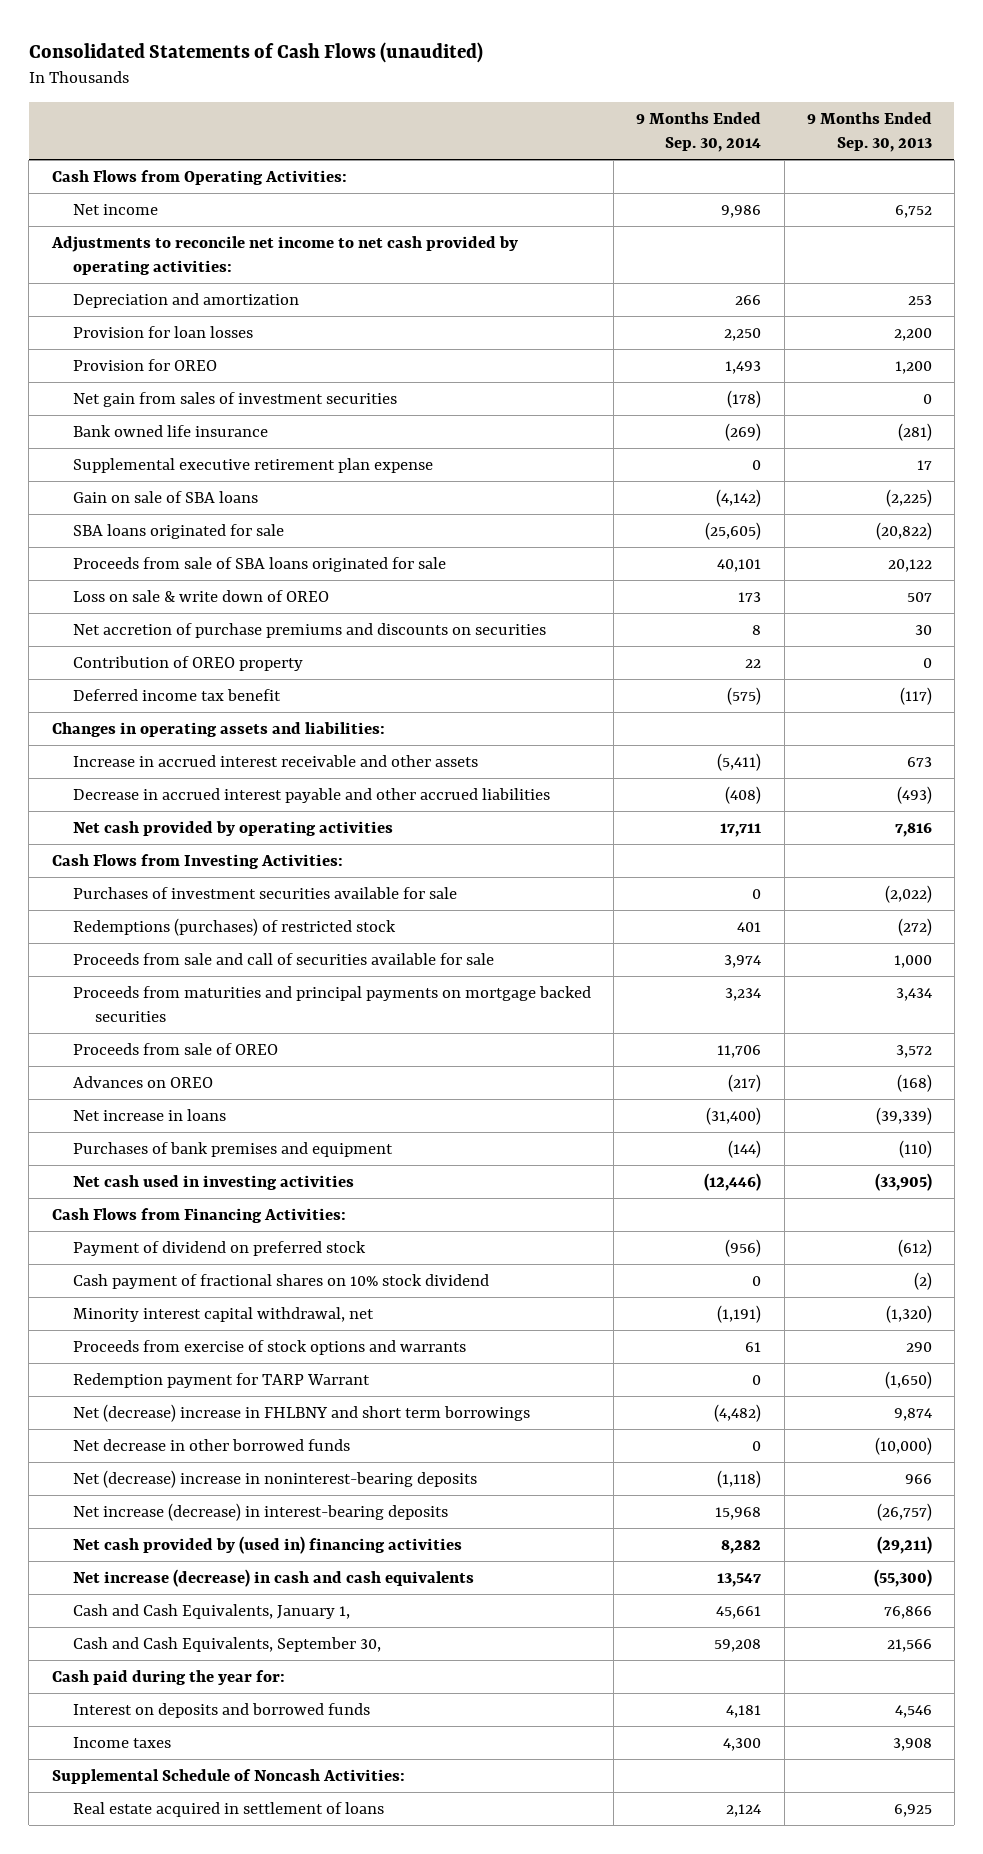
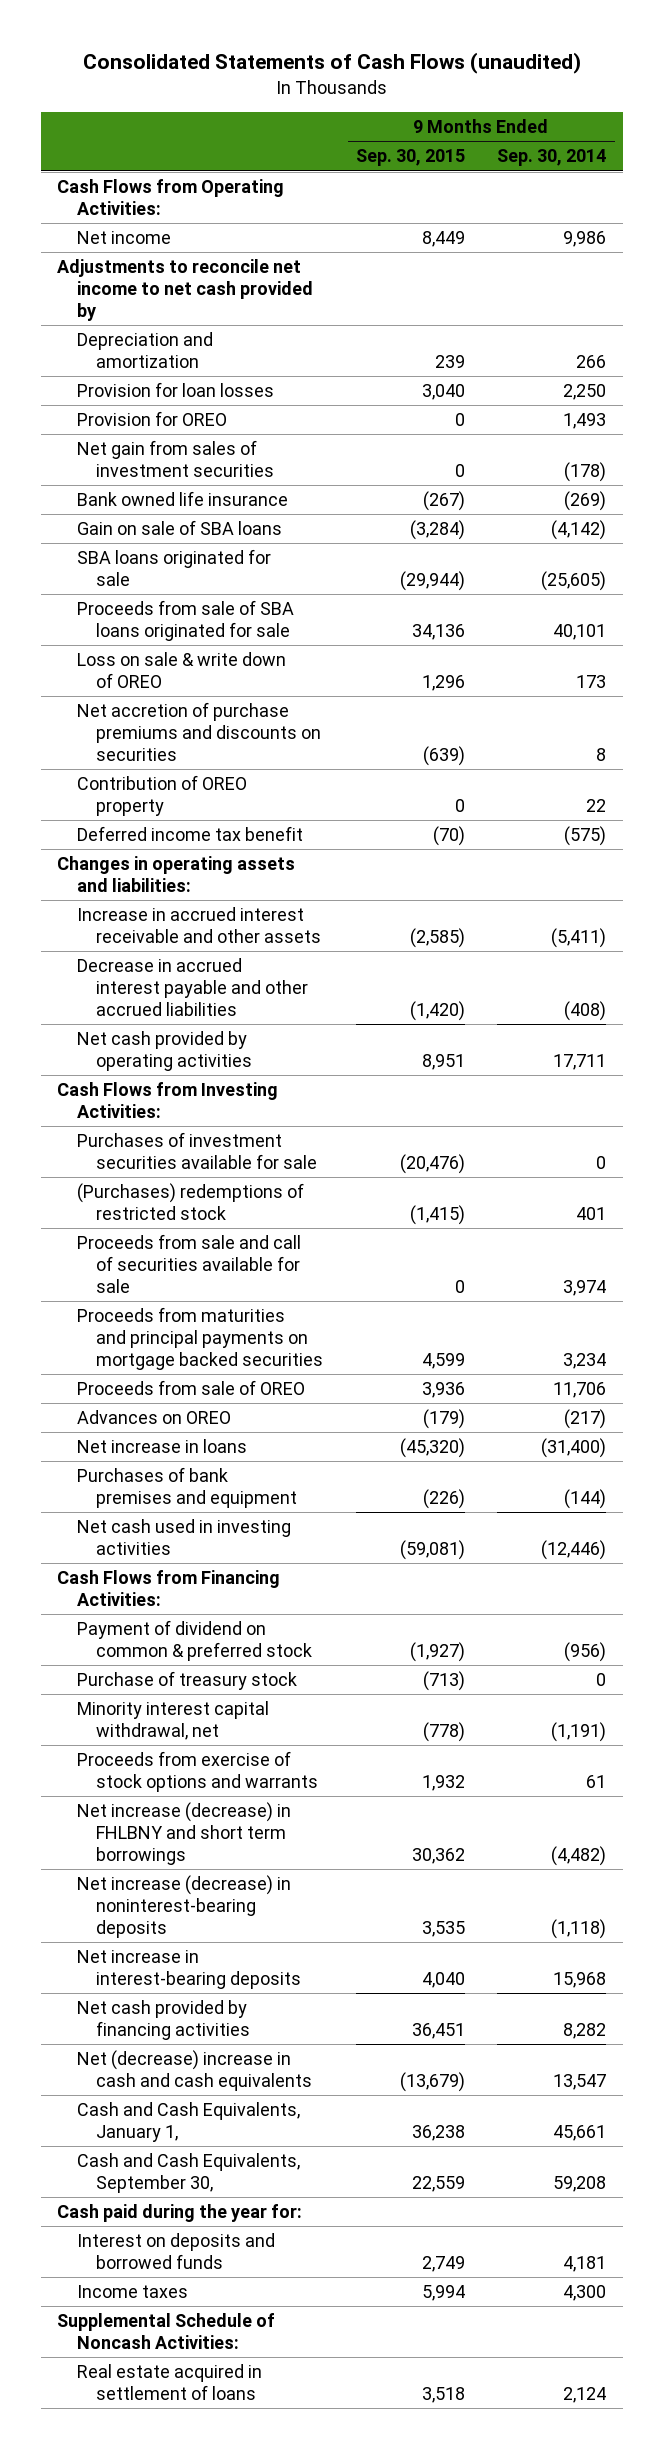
- | 9 Months Ended Sep. 30, 2014 | 9 Months Ended Sep. 30, 2013
+ | 9 Months Ended Sep. 30, 2015 | 9 Months Ended Sep. 30, 2014
- Adjustments to reconcile net income to net cash provided by operating activities:
+ Adjustments to reconcile net income to net cash provided by
- Supplemental executive retirement plan expense | 0 | 17
- Redemptions (purchases) of restricted stock | 401 | (272)
+ (Purchases) redemptions of restricted stock | (1,415) | 401
- Payment of dividend on preferred stock | (956) | (612)
- Cash payment of fractional shares on 10% stock dividend | 0 | (2)
+ Payment of dividend on common & preferred stock | (1,927) | (956)
+ Purchase of treasury stock | (713) | 0
- Redemption payment for TARP Warrant | 0 | (1,650)
- Net (decrease) increase in FHLBNY and short term borrowings | (4,482) | 9,874
- Net decrease in other borrowed funds | 0 | (10,000)
- Net (decrease) increase in noninterest-bearing deposits | (1,118) | 966
- Net increase (decrease) in interest-bearing deposits | 15,968 | (26,757)
- Net cash provided by (used in) financing activities | 8,282 | (29,211)
- Net increase (decrease) in cash and cash equivalents | 13,547 | (55,300)
+ Net increase (decrease) in FHLBNY and short term borrowings | 30,362 | (4,482)
+ Net increase (decrease) in noninterest-bearing deposits | 3,535 | (1,118)
+ Net increase in interest-bearing deposits | 4,040 | 15,968
+ Net cash provided by financing activities | 36,451 | 8,282
+ Net (decrease) increase in cash and cash equivalents | (13,679) | 13,547

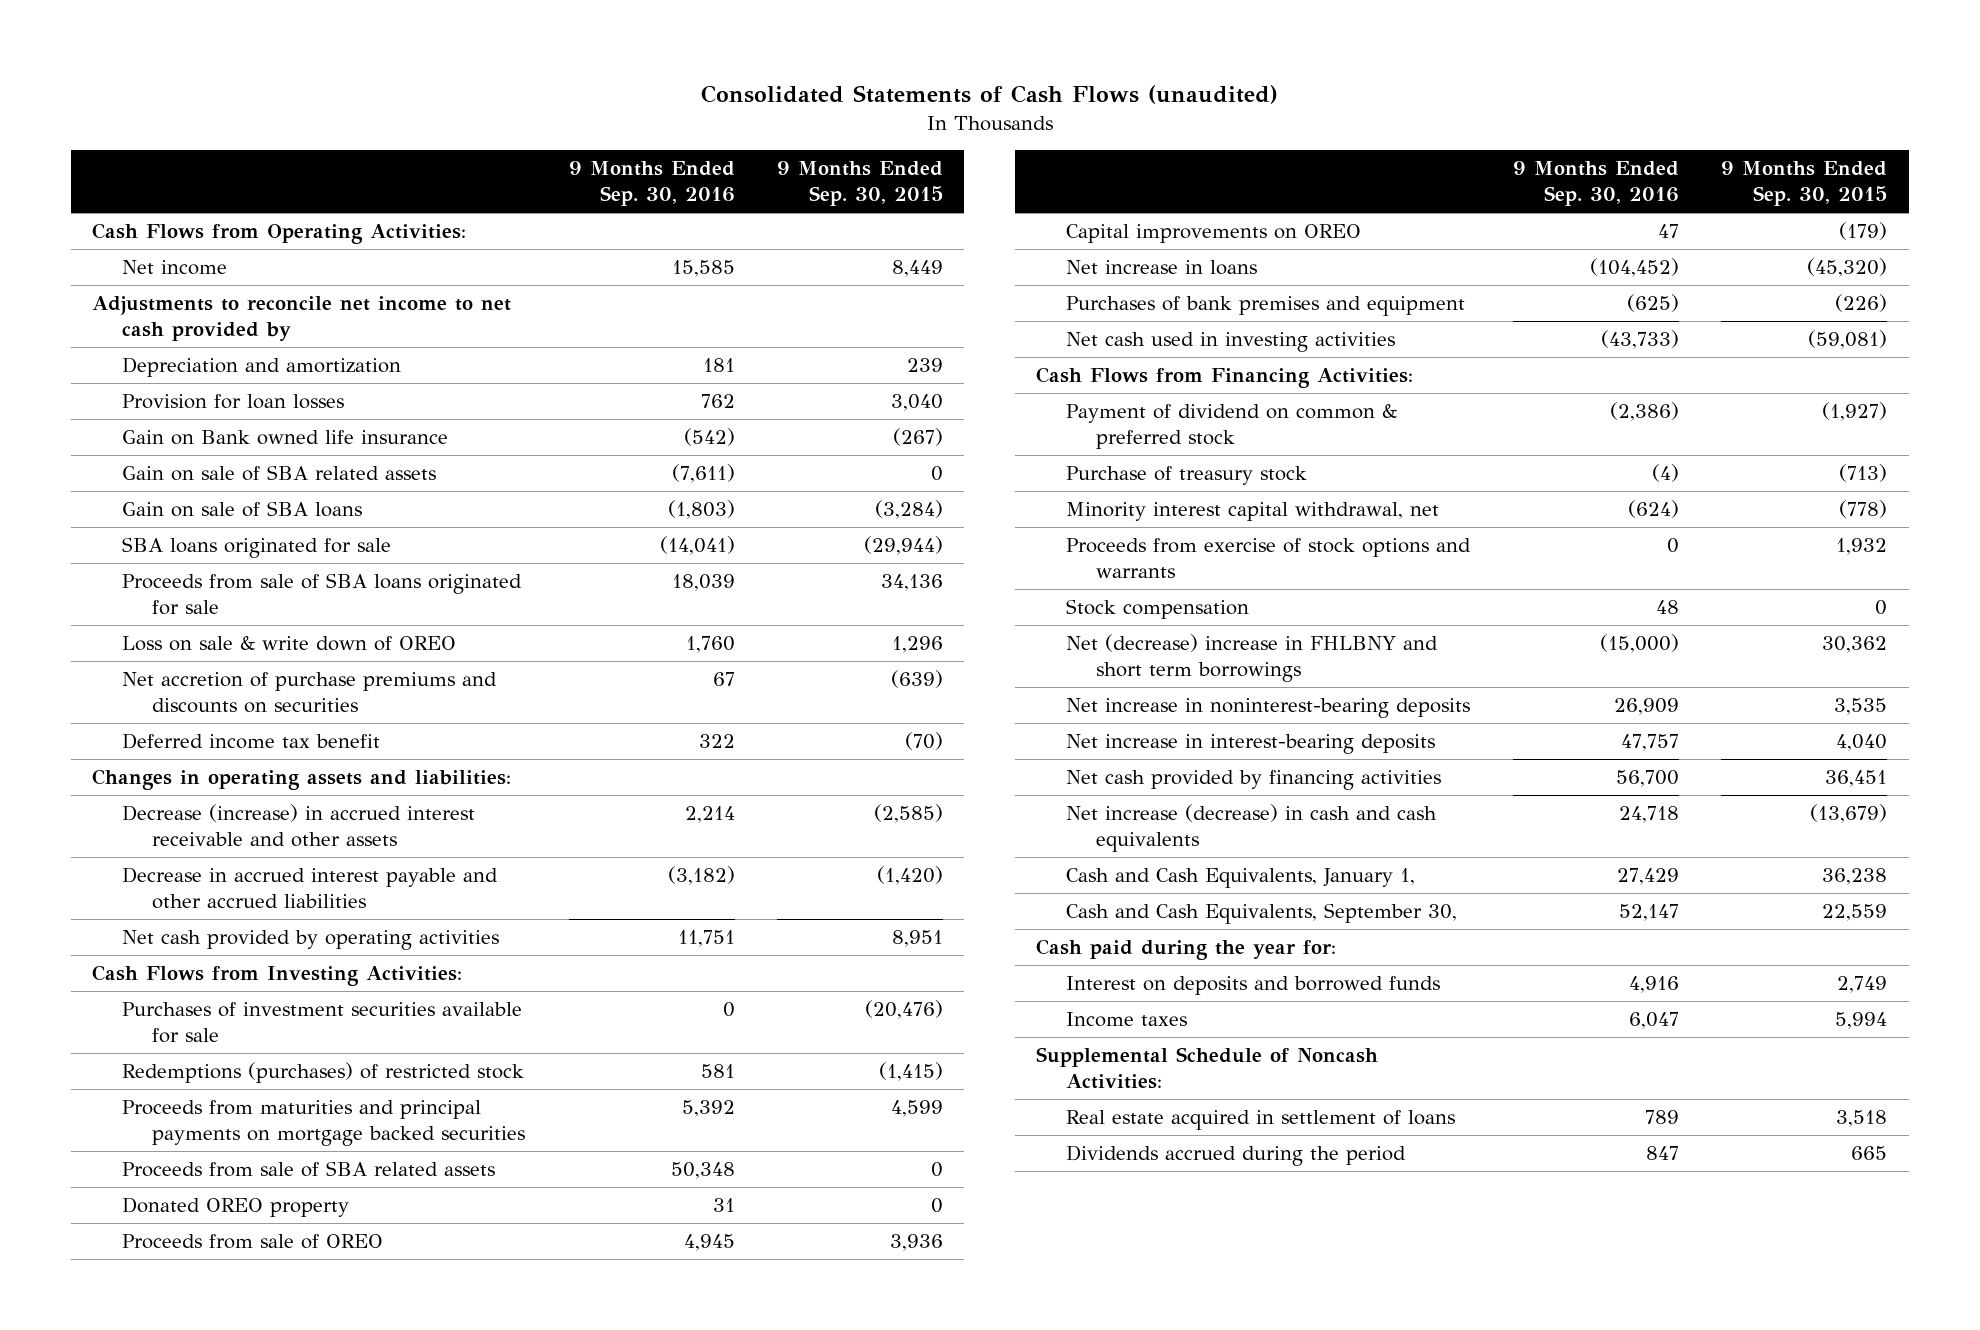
- | 9 Months Ended Sep. 30, 2015 | 9 Months Ended Sep. 30, 2014
+ | 9 Months Ended Sep. 30, 2016 | 9 Months Ended Sep. 30, 2015
- Provision for OREO | 0 | 1,493
- Net gain from sales of investment securities | 0 | (178)
- Bank owned life insurance | (267) | (269)
+ Gain on Bank owned life insurance | (542) | (267)
+ Gain on sale of SBA related assets | (7,611) | 0
- Contribution of OREO property | 0 | 22
- Increase in accrued interest receivable and other assets | (2,585) | (5,411)
+ Decrease (increase) in accrued interest receivable and other assets | 2,214 | (2,585)
- (Purchases) redemptions of restricted stock | (1,415) | 401
- Proceeds from sale and call of securities available for sale | 0 | 3,974
+ Redemptions (purchases) of restricted stock | 581 | (1,415)
+ Proceeds from sale of SBA related assets | 50,348 | 0
+ Donated OREO property | 31 | 0
- Advances on OREO | (179) | (217)
+ Capital improvements on OREO | 47 | (179)
- Net increase (decrease) in FHLBNY and short term borrowings | 30,362 | (4,482)
- Net increase (decrease) in noninterest-bearing deposits | 3,535 | (1,118)
+ Stock compensation | 48 | 0
+ Net (decrease) increase in FHLBNY and short term borrowings | (15,000) | 30,362
+ Net increase in noninterest-bearing deposits | 26,909 | 3,535
- Net (decrease) increase in cash and cash equivalents | (13,679) | 13,547
+ Net increase (decrease) in cash and cash equivalents | 24,718 | (13,679)
+ Dividends accrued during the period | 847 | 665

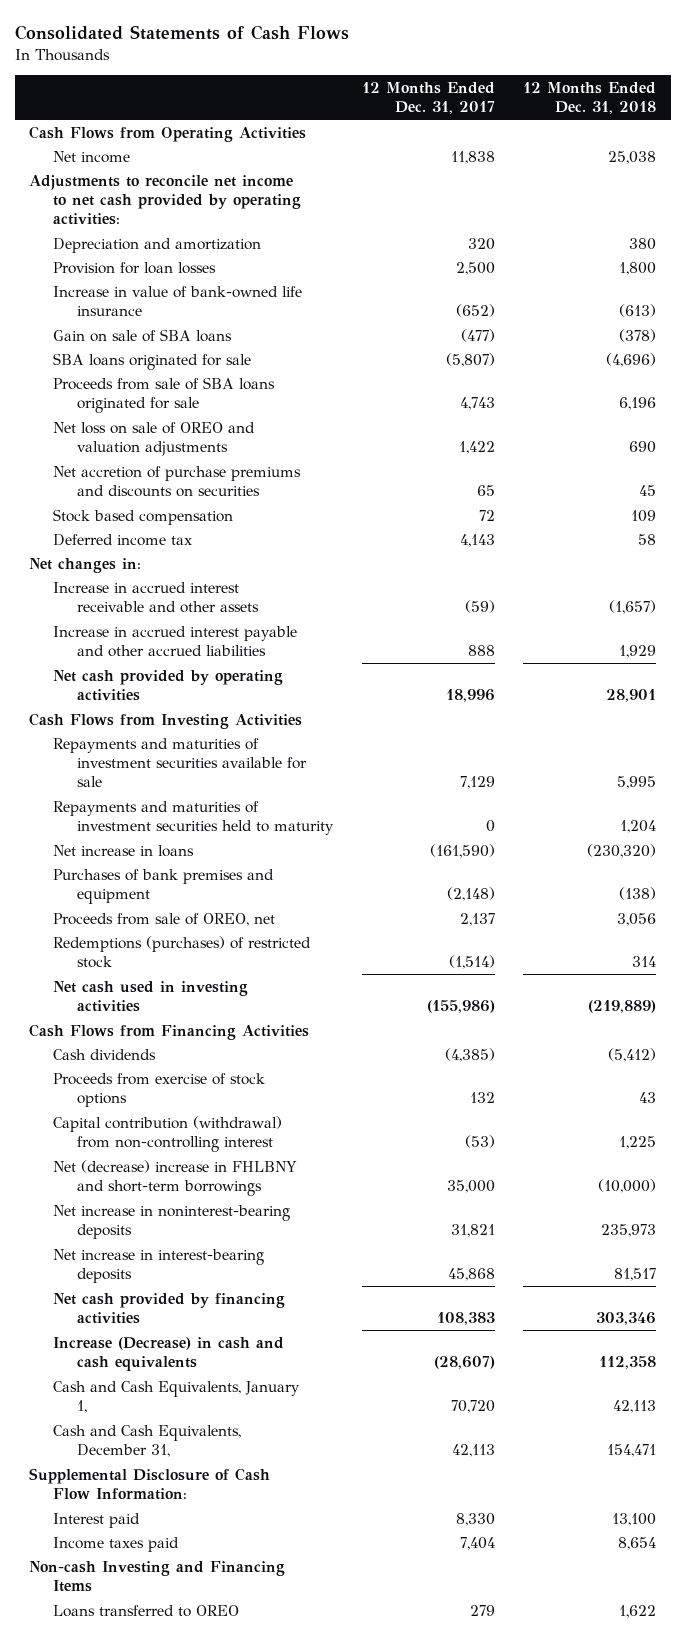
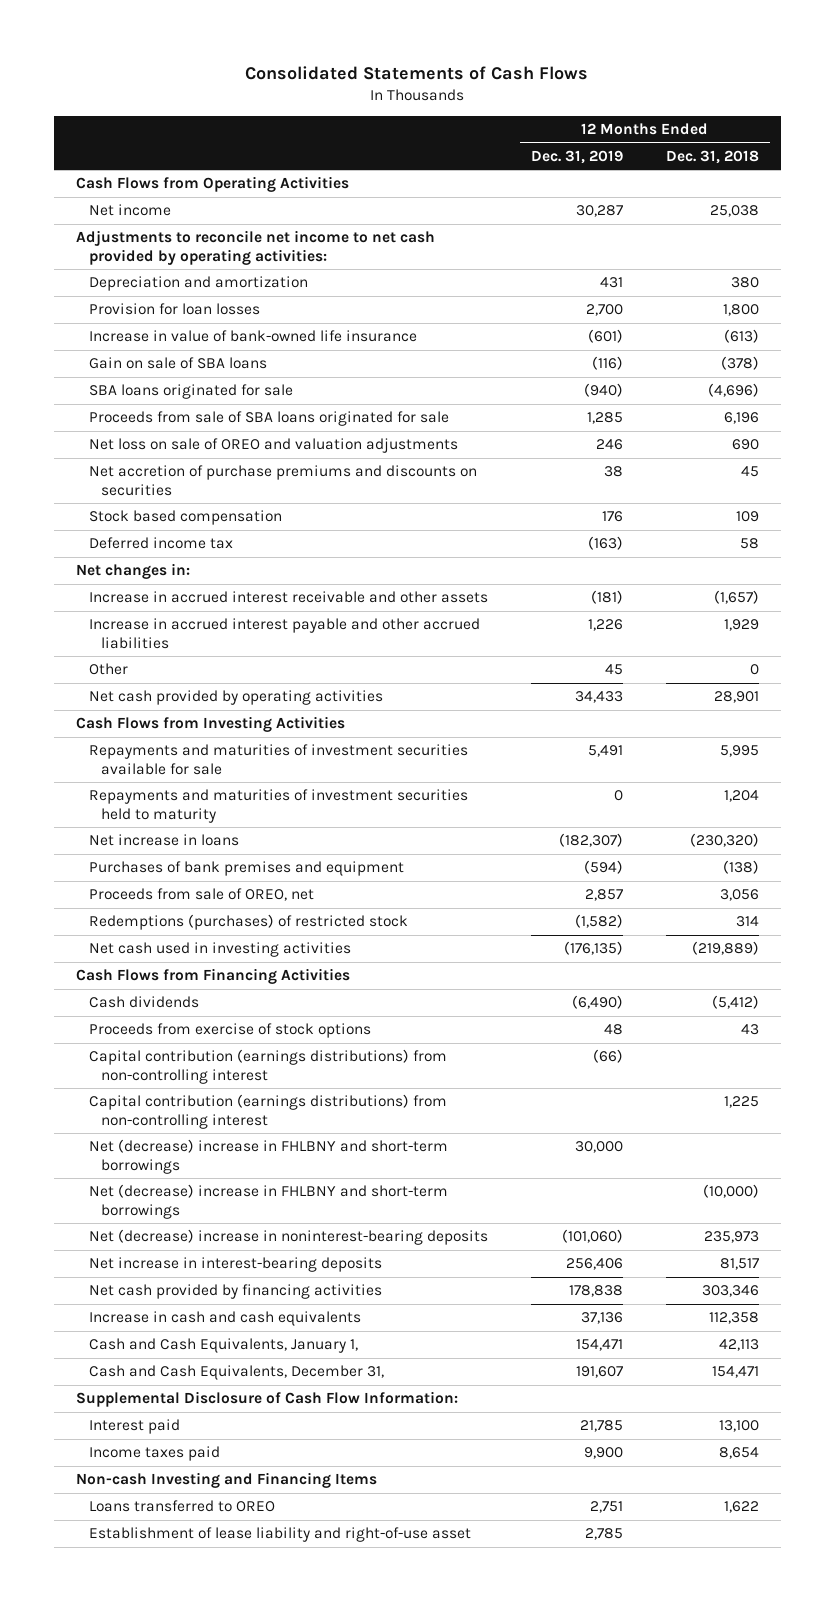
- | 12 Months Ended Dec. 31, 2017 | 12 Months Ended Dec. 31, 2018
+ | 12 Months Ended Dec. 31, 2019 | 12 Months Ended Dec. 31, 2018
+ Other | 45 | 0
- Capital contribution (withdrawal) from non-controlling interest | (53) | 1,225
+ Capital contribution (earnings distributions) from non-controlling interest | (66) |
+ Capital contribution (earnings distributions) from non-controlling interest | | 1,225
+ Net (decrease) increase in FHLBNY and short-term borrowings | 30,000 |
- Net increase in noninterest-bearing deposits | 31,821 | 235,973
+ Net (decrease) increase in noninterest-bearing deposits | (101,060) | 235,973
- Increase (Decrease) in cash and cash equivalents | (28,607) | 112,358
+ Increase in cash and cash equivalents | 37,136 | 112,358
+ Establishment of lease liability and right-of-use asset | 2,785 |

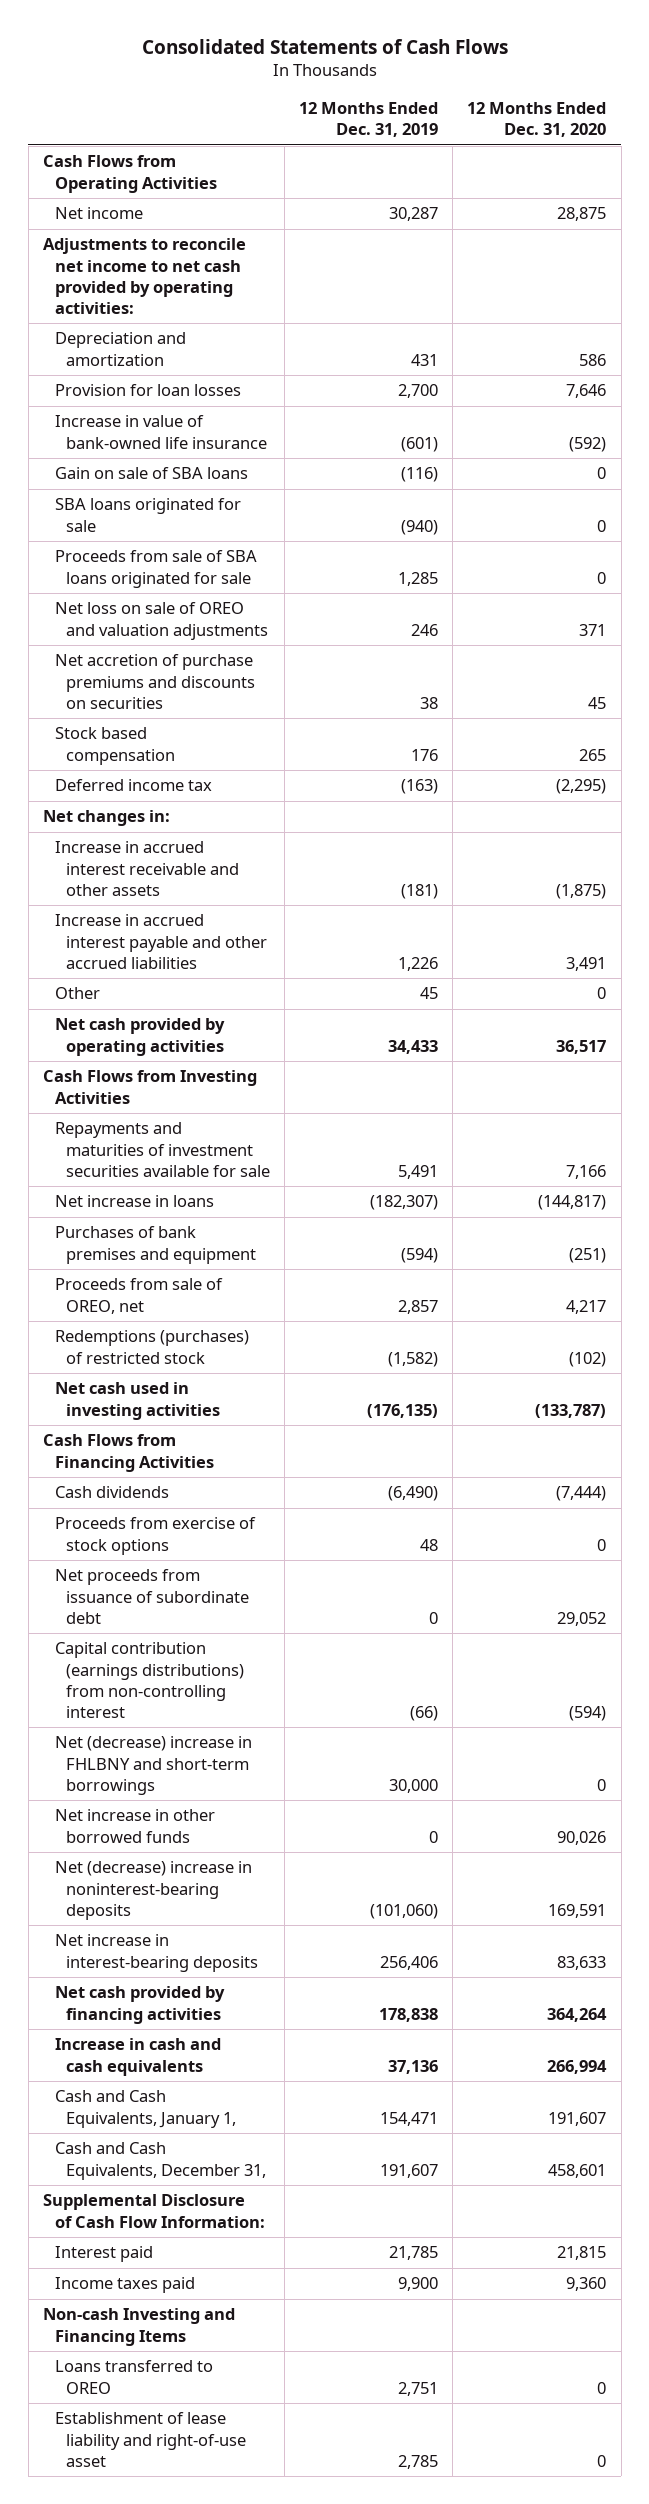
- | 12 Months Ended Dec. 31, 2019 | 12 Months Ended Dec. 31, 2018
+ | 12 Months Ended Dec. 31, 2019 | 12 Months Ended Dec. 31, 2020
- Repayments and maturities of investment securities held to maturity | 0 | 1,204
+ Net proceeds from issuance of subordinate debt | 0 | 29,052
- Capital contribution (earnings distributions) from non-controlling interest | | 1,225
- Net (decrease) increase in FHLBNY and short-term borrowings | | (10,000)
+ Net increase in other borrowed funds | 0 | 90,026

